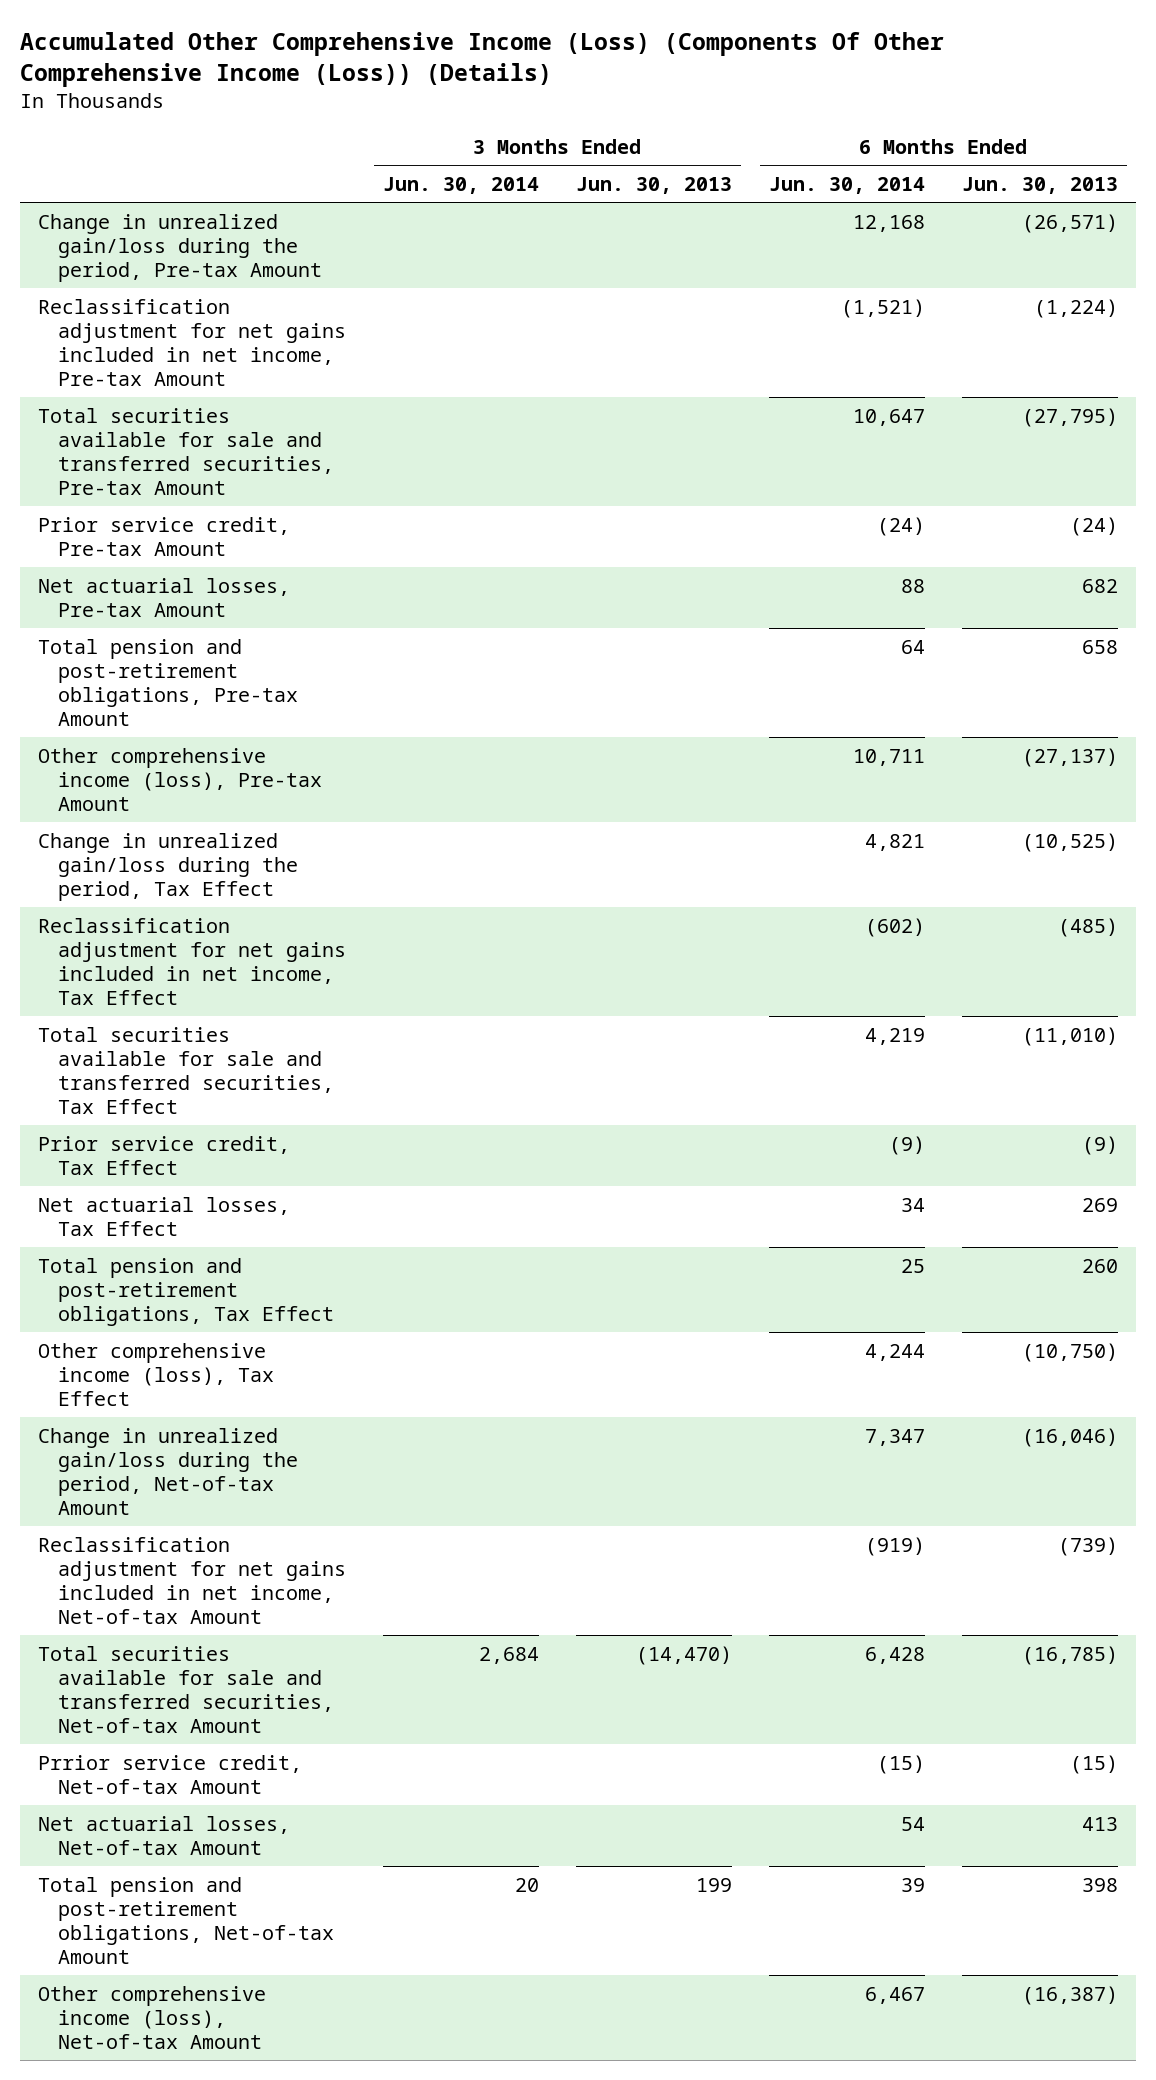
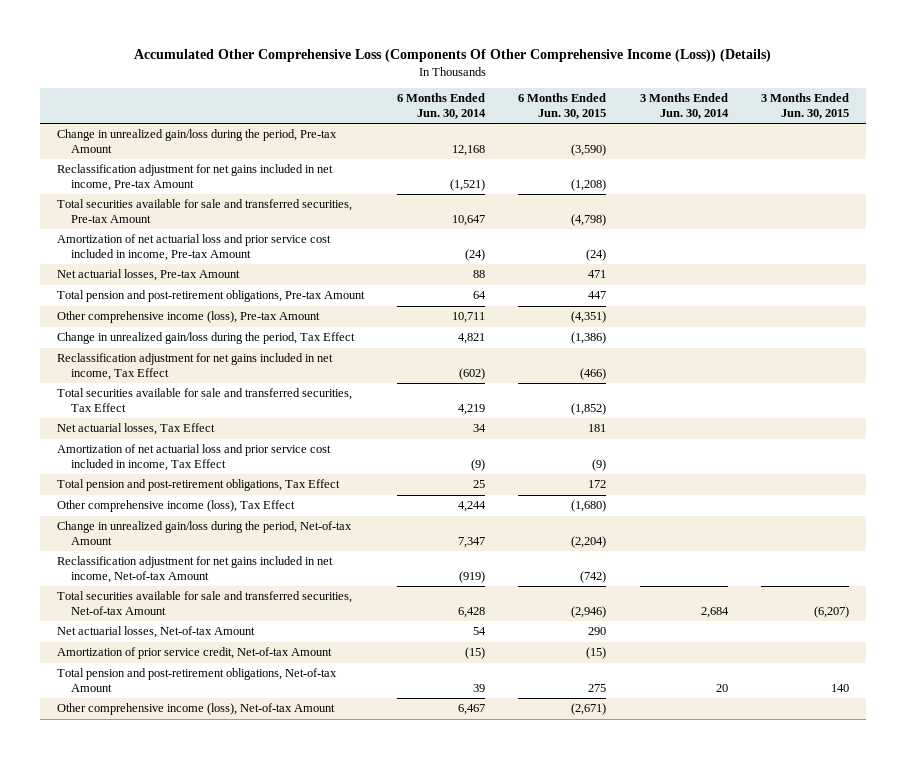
- Accumulated Other Comprehensive Income (Loss) (Components Of Other Comprehensive Income (Loss)) (Details)
+ Accumulated Other Comprehensive Loss (Components Of Other Comprehensive Income (Loss)) (Details)
- | 3 Months Ended Jun. 30, 2014 | 3 Months Ended Jun. 30, 2013 | 6 Months Ended Jun. 30, 2014 | 6 Months Ended Jun. 30, 2013
+ | 6 Months Ended Jun. 30, 2014 | 6 Months Ended Jun. 30, 2015 | 3 Months Ended Jun. 30, 2014 | 3 Months Ended Jun. 30, 2015
- Prior service credit, Pre-tax Amount | | | (24) | (24)
+ Amortization of net actuarial loss and prior service cost included in income, Pre-tax Amount | (24) | (24) | |
- Prior service credit, Tax Effect | | | (9) | (9)
+ Amortization of net actuarial loss and prior service cost included in income, Tax Effect | (9) | (9) | |
- Prrior service credit, Net-of-tax Amount | | | (15) | (15)
+ Amortization of prior service credit, Net-of-tax Amount | (15) | (15) | |

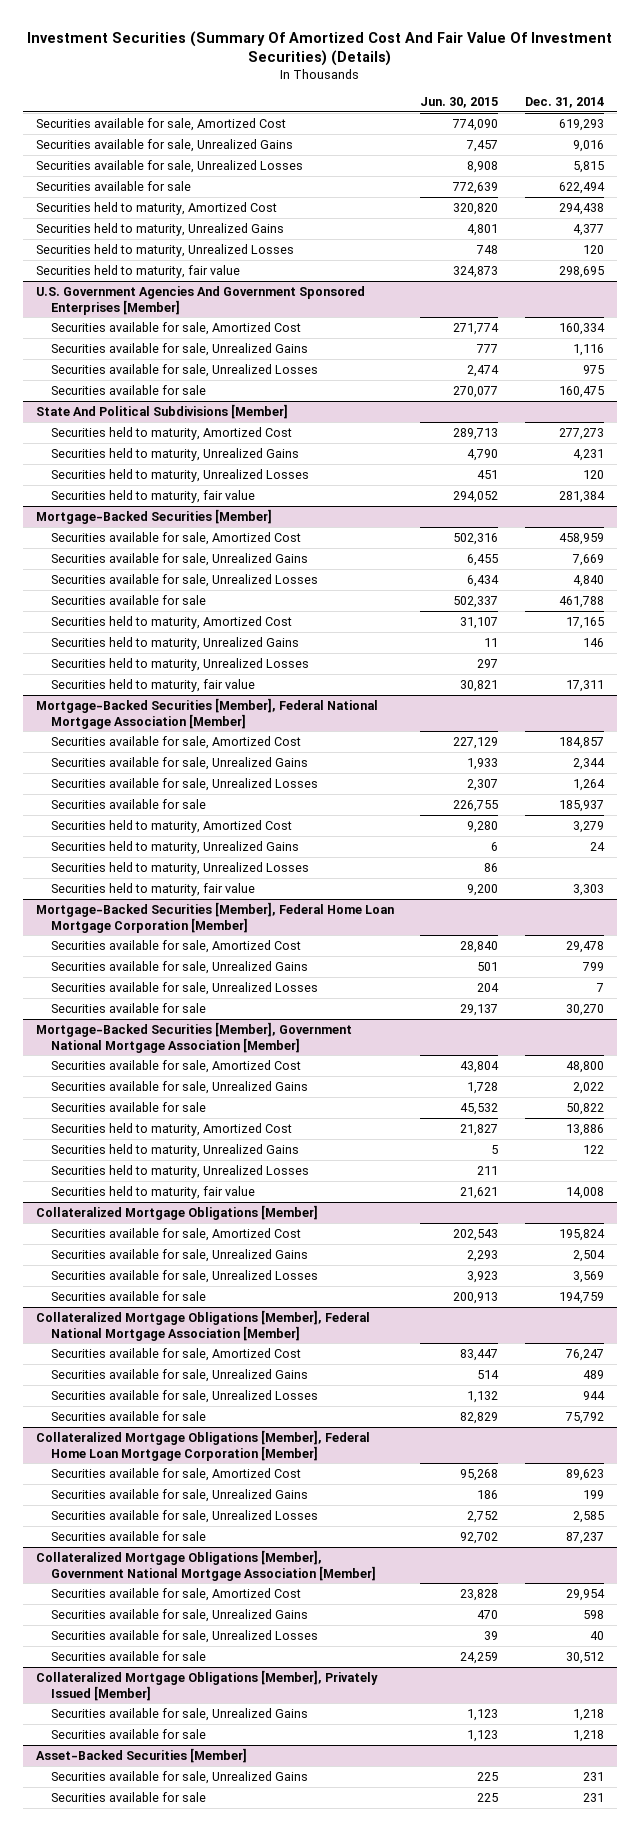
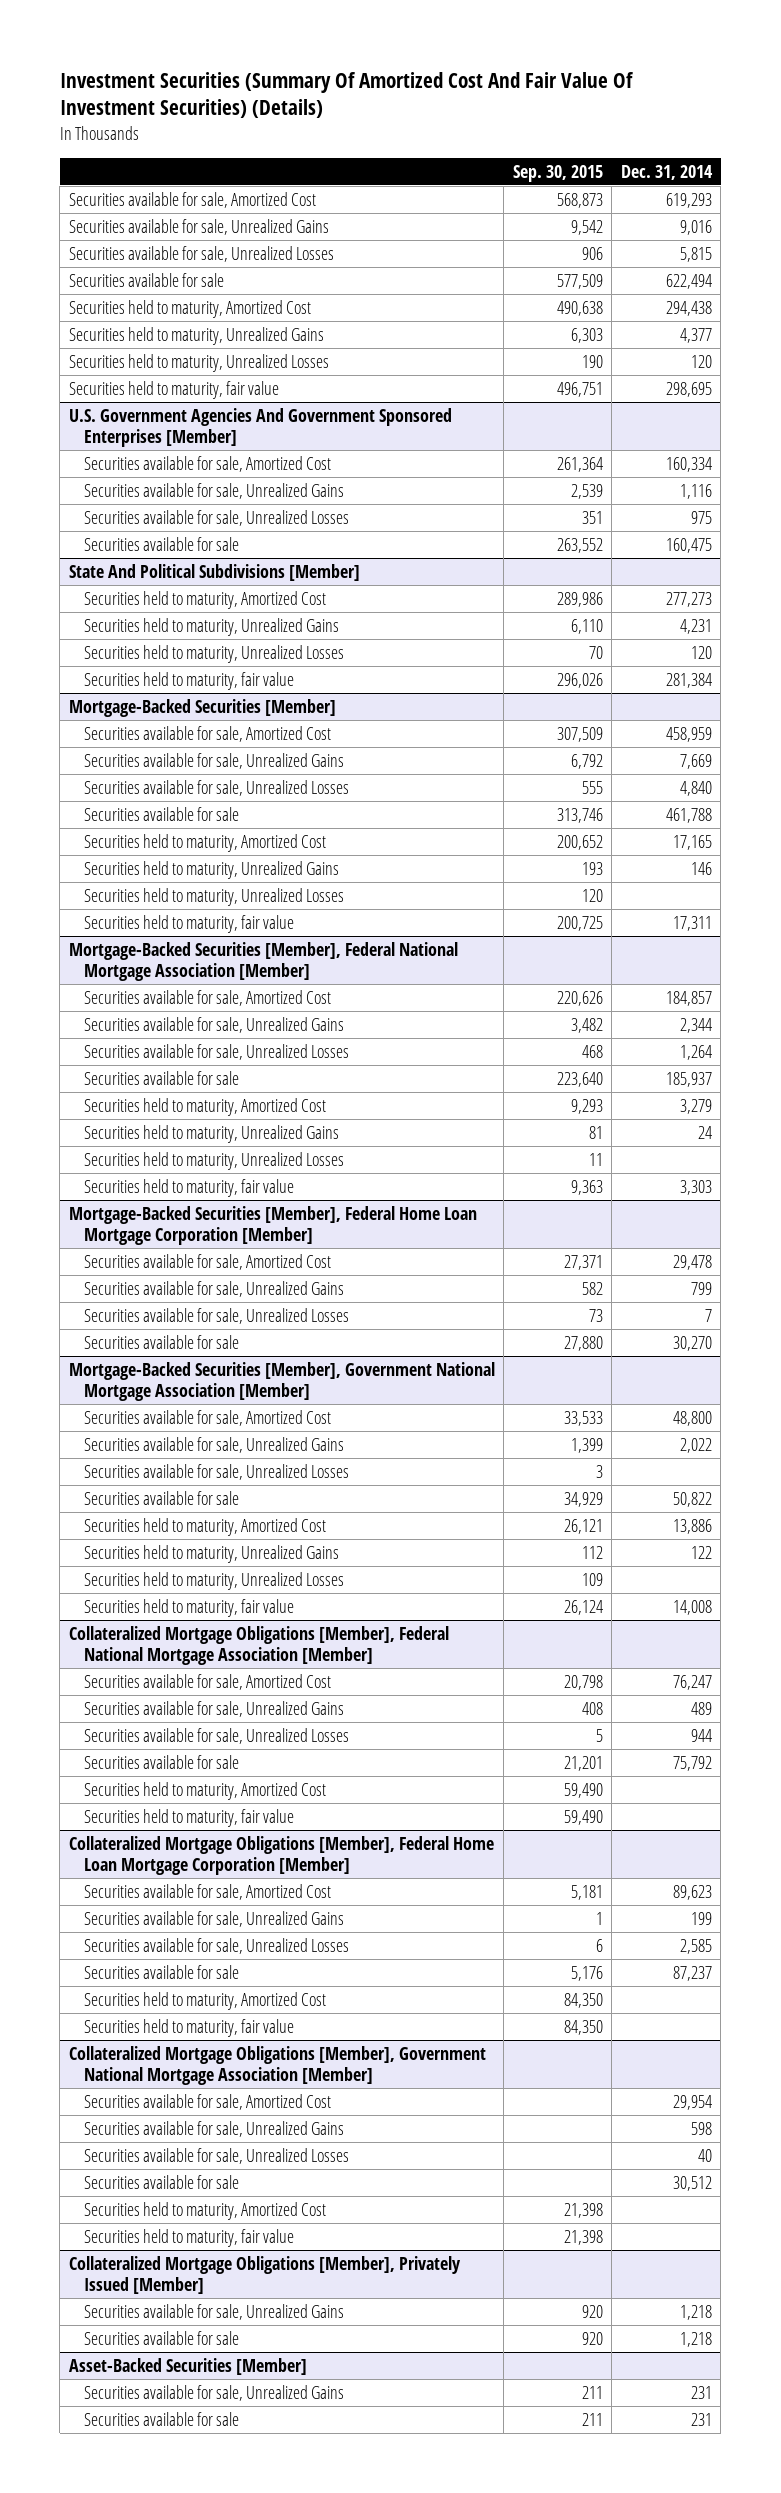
- | Jun. 30, 2015 | Dec. 31, 2014
+ | Sep. 30, 2015 | Dec. 31, 2014
@ Mortgage-Backed Securities [Member], Government National Mortgage Association [Member]
+ Securities available for sale, Unrealized Losses | 3 |
- Collateralized Mortgage Obligations [Member]
- Securities available for sale, Amortized Cost | 202,543 | 195,824
- Securities available for sale, Unrealized Gains | 2,293 | 2,504
- Securities available for sale, Unrealized Losses | 3,923 | 3,569
- Securities available for sale | 200,913 | 194,759
@ Collateralized Mortgage Obligations [Member], Federal National Mortgage Association [Member]
+ Securities held to maturity, Amortized Cost | 59,490 |
+ Securities held to maturity, fair value | 59,490 |
@ Collateralized Mortgage Obligations [Member], Federal Home Loan Mortgage Corporation [Member]
+ Securities held to maturity, Amortized Cost | 84,350 |
+ Securities held to maturity, fair value | 84,350 |
@ Collateralized Mortgage Obligations [Member], Government National Mortgage Association [Member]
+ Securities held to maturity, Amortized Cost | 21,398 |
+ Securities held to maturity, fair value | 21,398 |

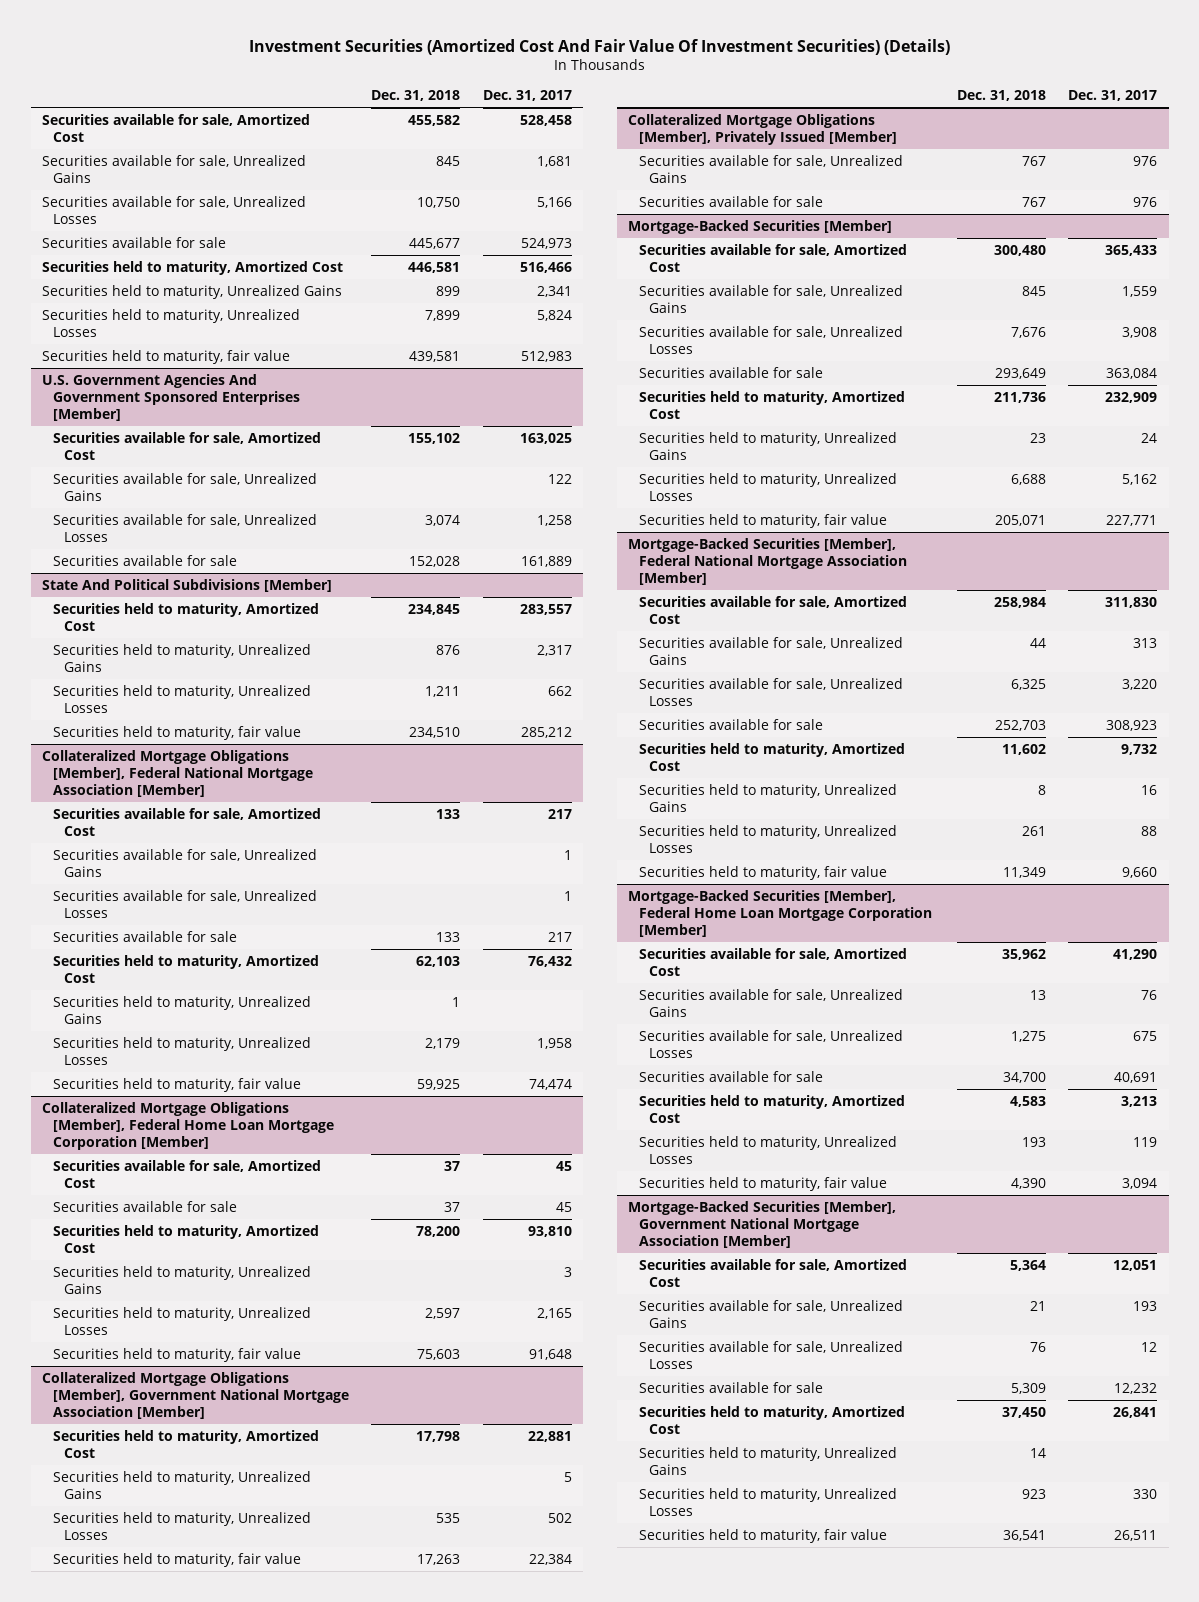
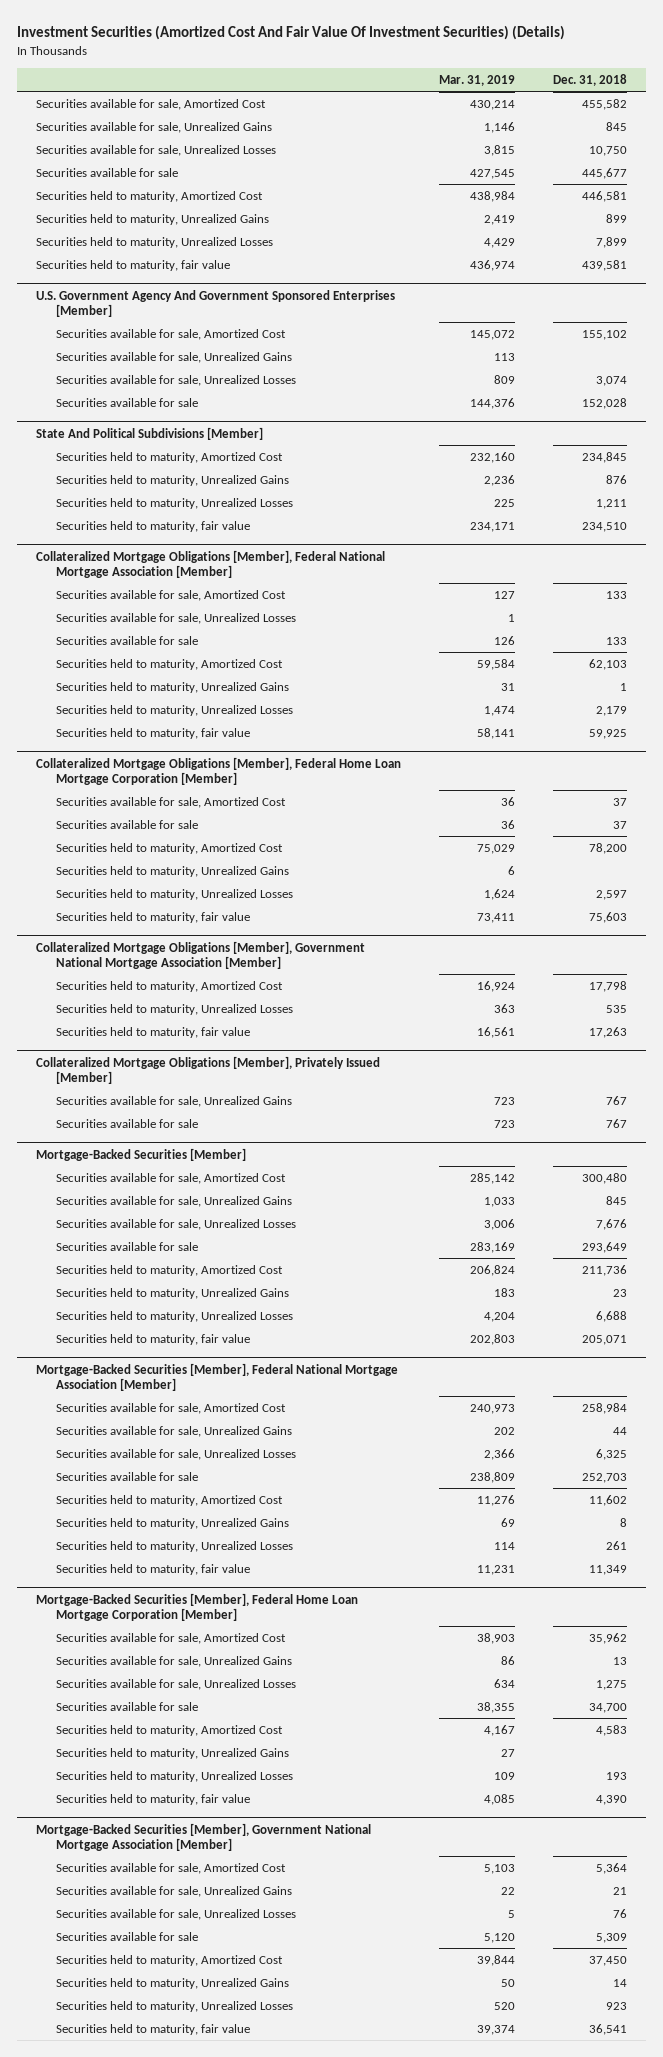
- | Dec. 31, 2018 | Dec. 31, 2017
+ | Mar. 31, 2019 | Dec. 31, 2018
- U.S. Government Agencies And Government Sponsored Enterprises [Member]
+ U.S. Government Agency And Government Sponsored Enterprises [Member]
@ Collateralized Mortgage Obligations [Member], Federal National Mortgage Association [Member]
- Securities available for sale, Unrealized Gains | | 1
@ Collateralized Mortgage Obligations [Member], Government National Mortgage Association [Member]
- Securities held to maturity, Unrealized Gains | | 5
@ Mortgage-Backed Securities [Member], Federal Home Loan Mortgage Corporation [Member]
+ Securities held to maturity, Unrealized Gains | 27 |

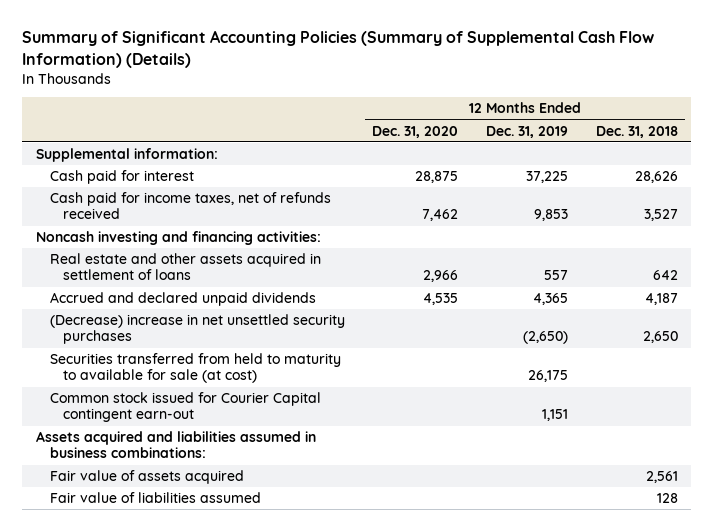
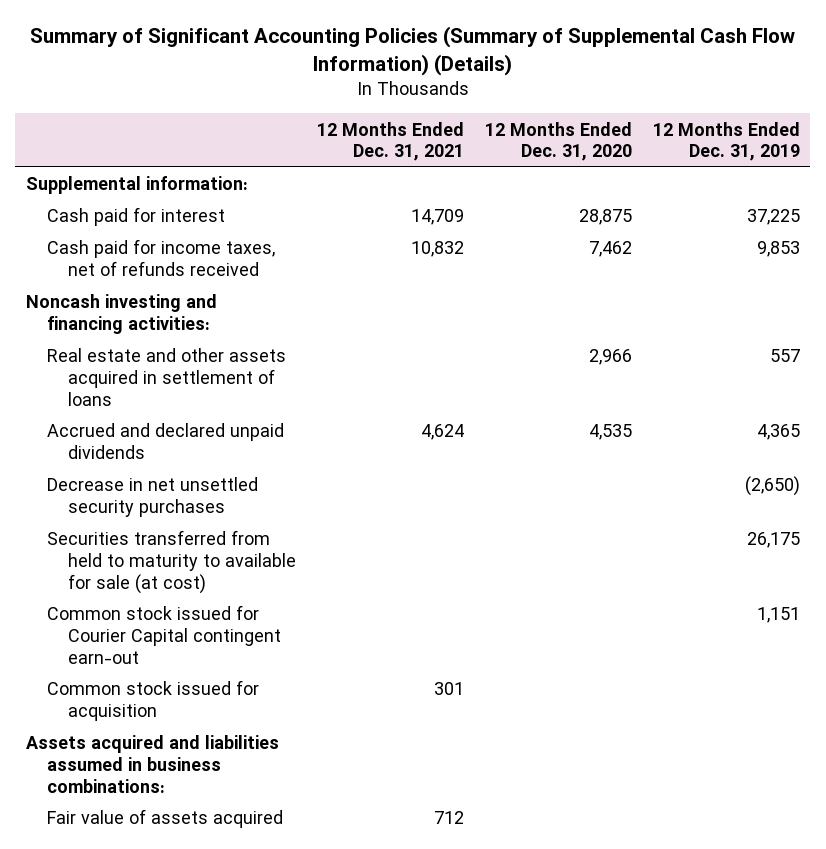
- | 12 Months Ended Dec. 31, 2020 | 12 Months Ended Dec. 31, 2019 | 12 Months Ended Dec. 31, 2018
+ | 12 Months Ended Dec. 31, 2021 | 12 Months Ended Dec. 31, 2020 | 12 Months Ended Dec. 31, 2019
- (Decrease) increase in net unsettled security purchases | | (2,650) | 2,650
+ Decrease in net unsettled security purchases | | | (2,650)
+ Common stock issued for acquisition | 301 | |
- Fair value of liabilities assumed | | | 128

